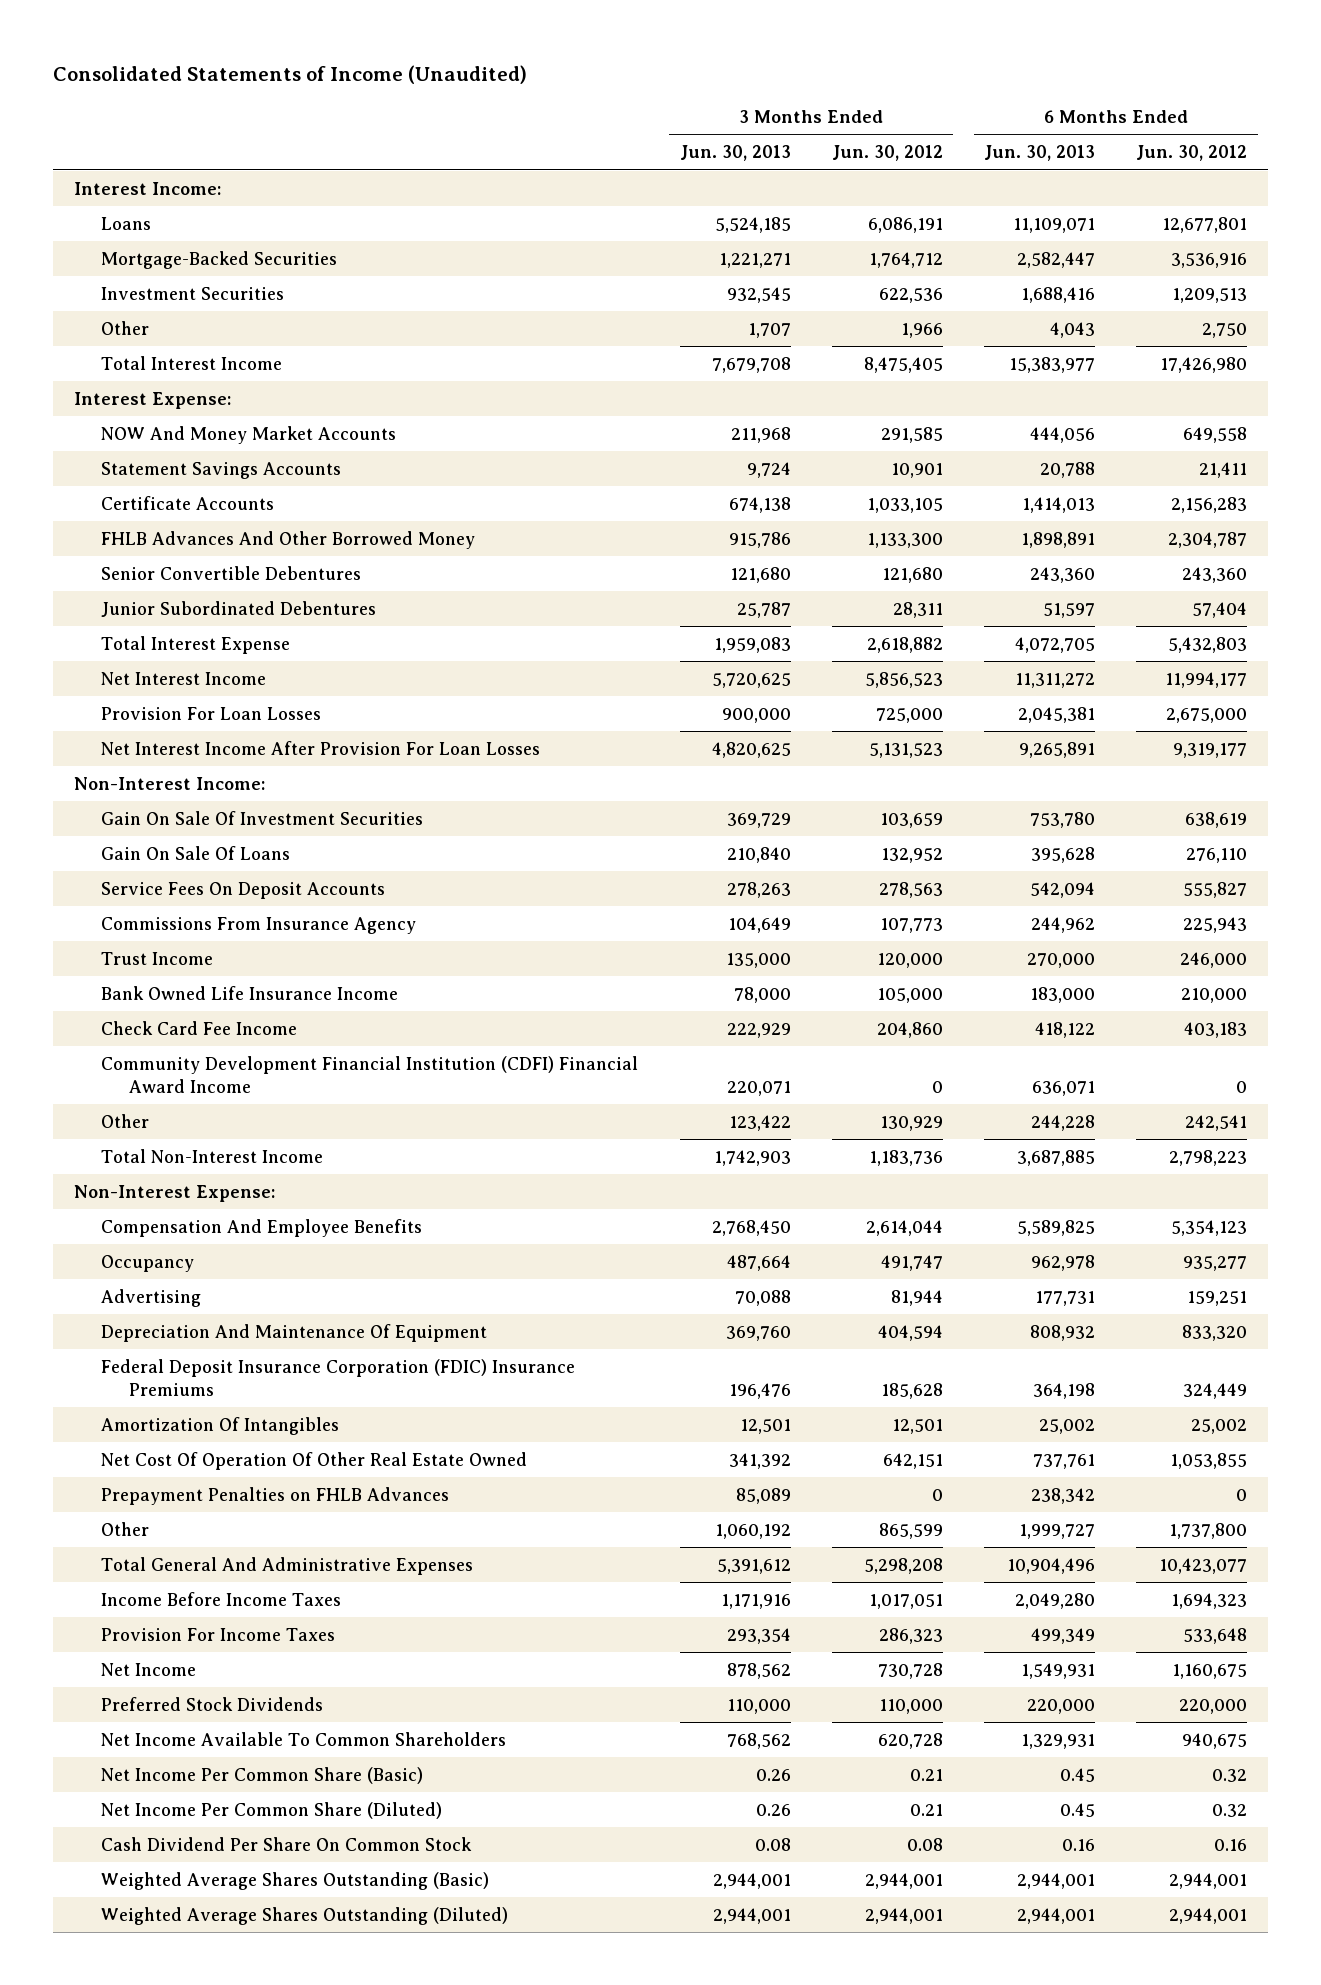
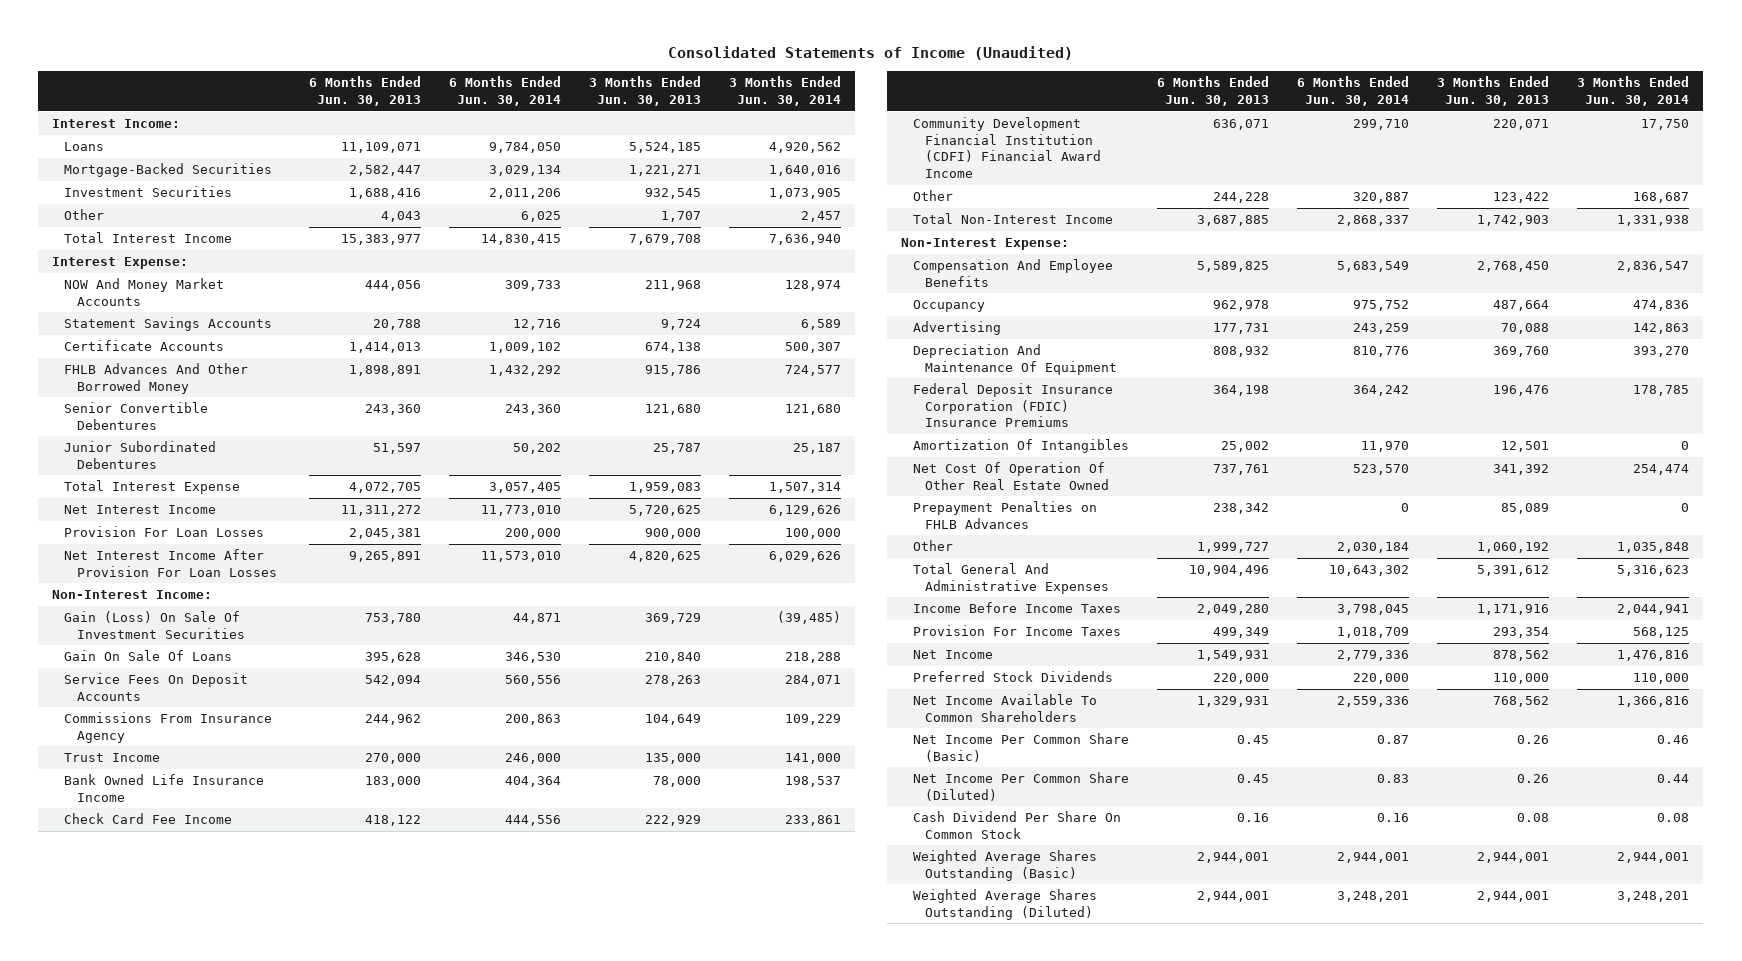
- | 3 Months Ended Jun. 30, 2013 | 3 Months Ended Jun. 30, 2012 | 6 Months Ended Jun. 30, 2013 | 6 Months Ended Jun. 30, 2012
+ | 6 Months Ended Jun. 30, 2013 | 6 Months Ended Jun. 30, 2014 | 3 Months Ended Jun. 30, 2013 | 3 Months Ended Jun. 30, 2014
- Gain On Sale Of Investment Securities | 369,729 | 103,659 | 753,780 | 638,619
+ Gain (Loss) On Sale Of Investment Securities | 753,780 | 44,871 | 369,729 | (39,485)

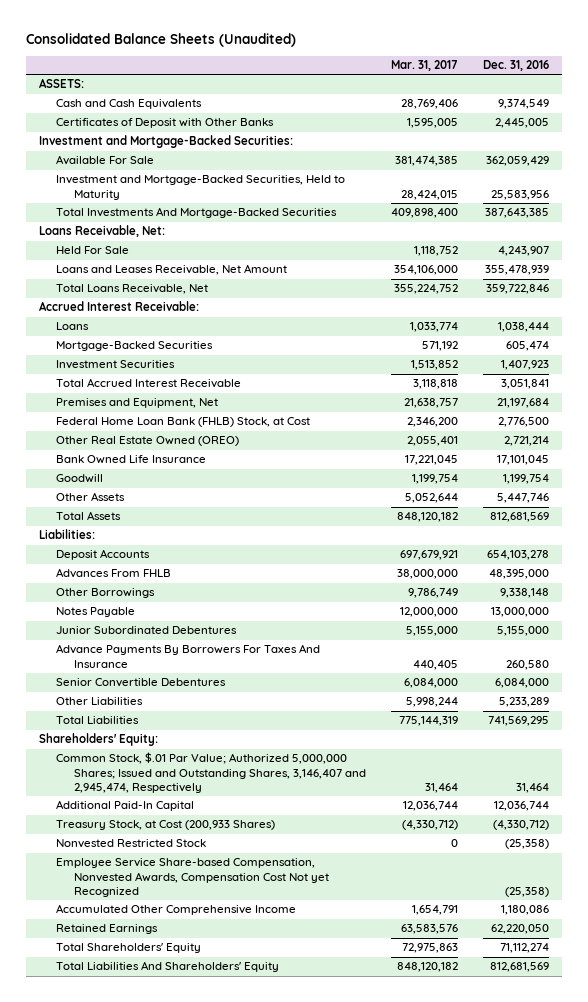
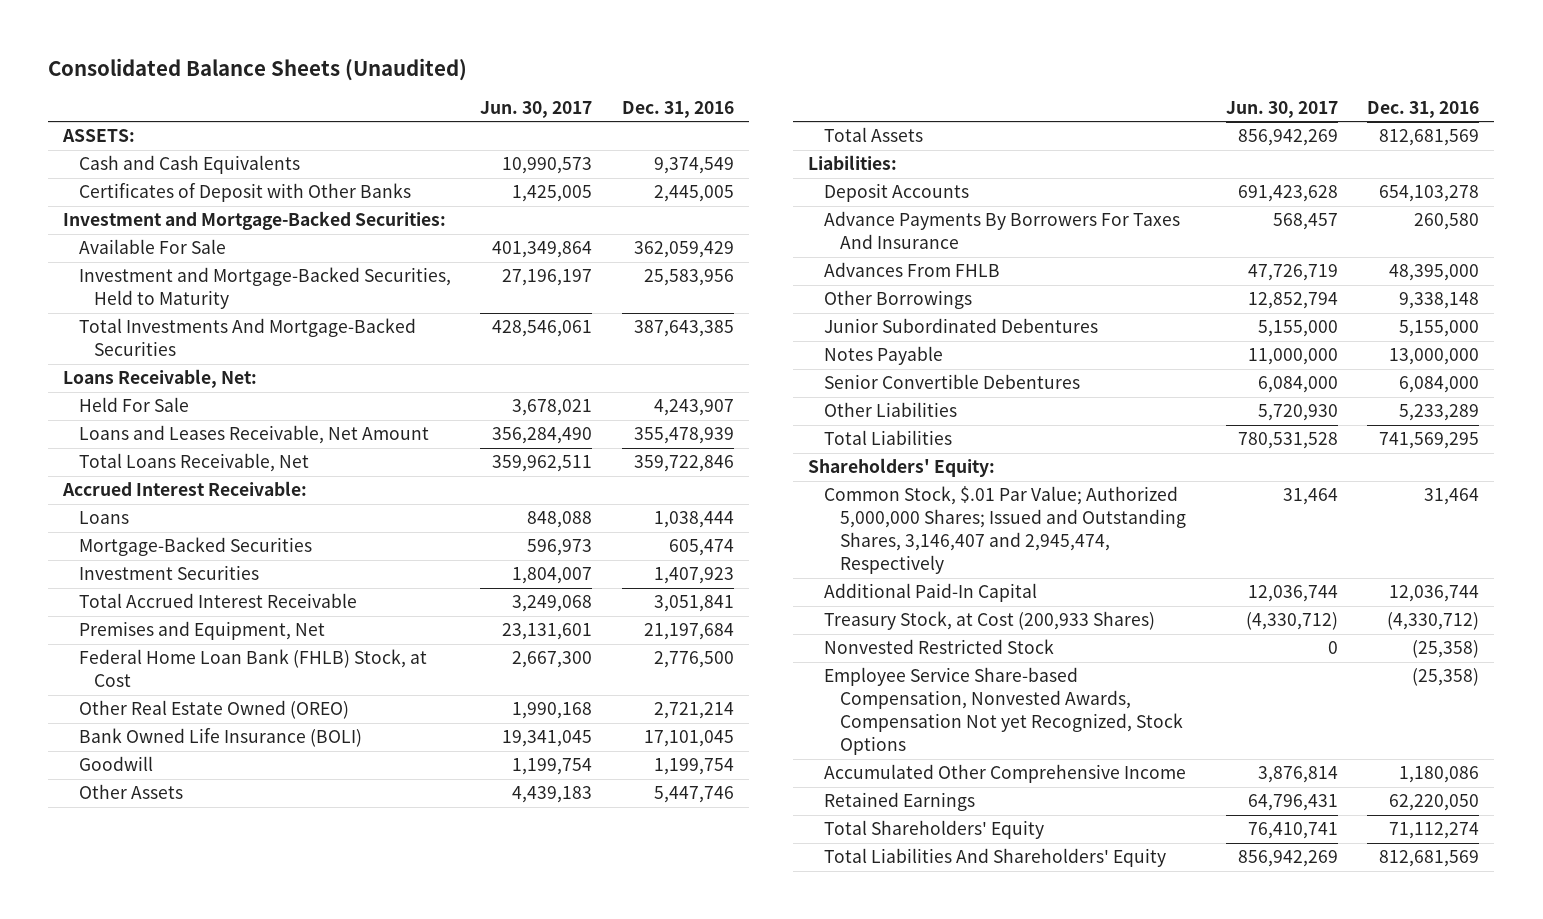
- | Mar. 31, 2017 | Dec. 31, 2016
+ | Jun. 30, 2017 | Dec. 31, 2016
- Bank Owned Life Insurance | 17,221,045 | 17,101,045
+ Bank Owned Life Insurance (BOLI) | 19,341,045 | 17,101,045
moved up: Advance Payments By Borrowers For Taxes And Insurance | 568,457 | 260,580
moved down: Notes Payable | 11,000,000 | 13,000,000
- Employee Service Share-based Compensation, Nonvested Awards, Compensation Cost Not yet Recognized | | (25,358)
+ Employee Service Share-based Compensation, Nonvested Awards, Compensation Not yet Recognized, Stock Options | | (25,358)

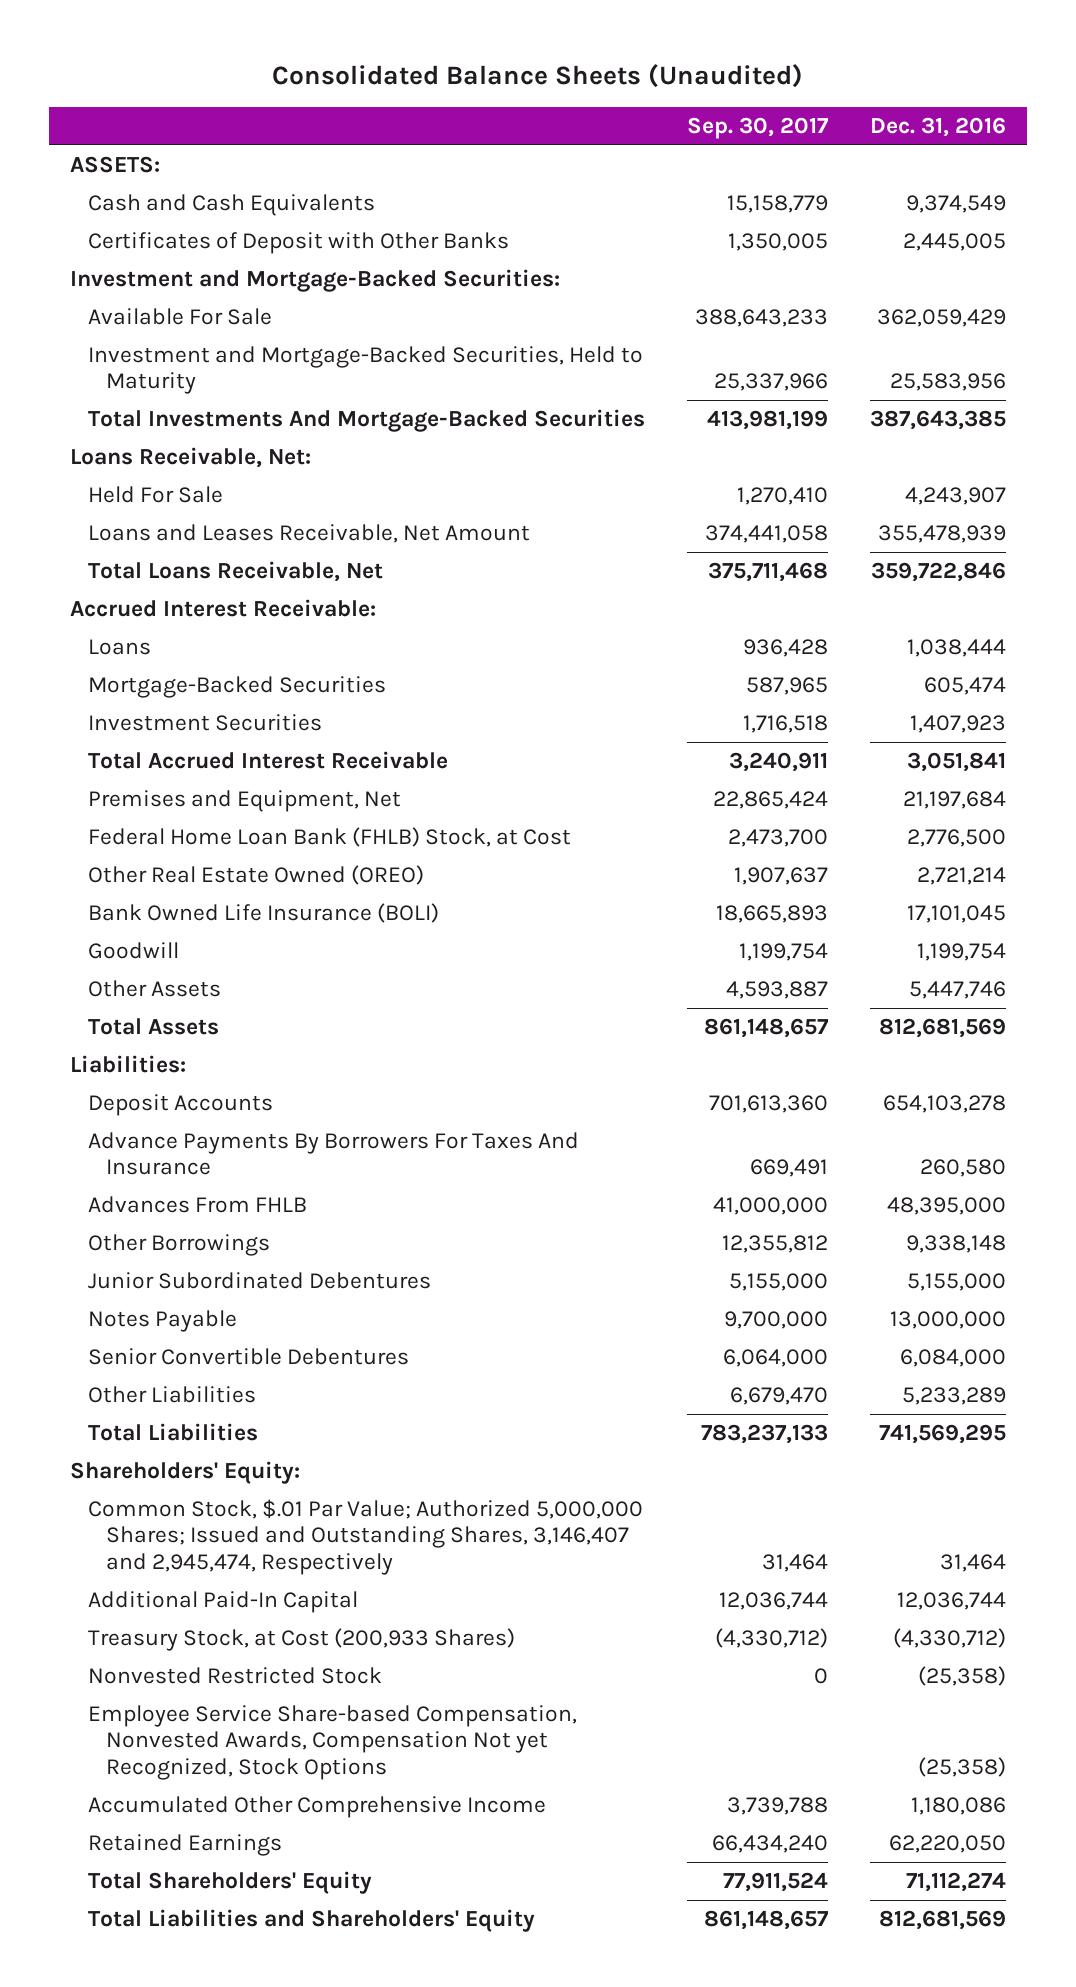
- | Jun. 30, 2017 | Dec. 31, 2016
+ | Sep. 30, 2017 | Dec. 31, 2016
- Total Liabilities And Shareholders' Equity | 856,942,269 | 812,681,569
+ Total Liabilities and Shareholders' Equity | 861,148,657 | 812,681,569

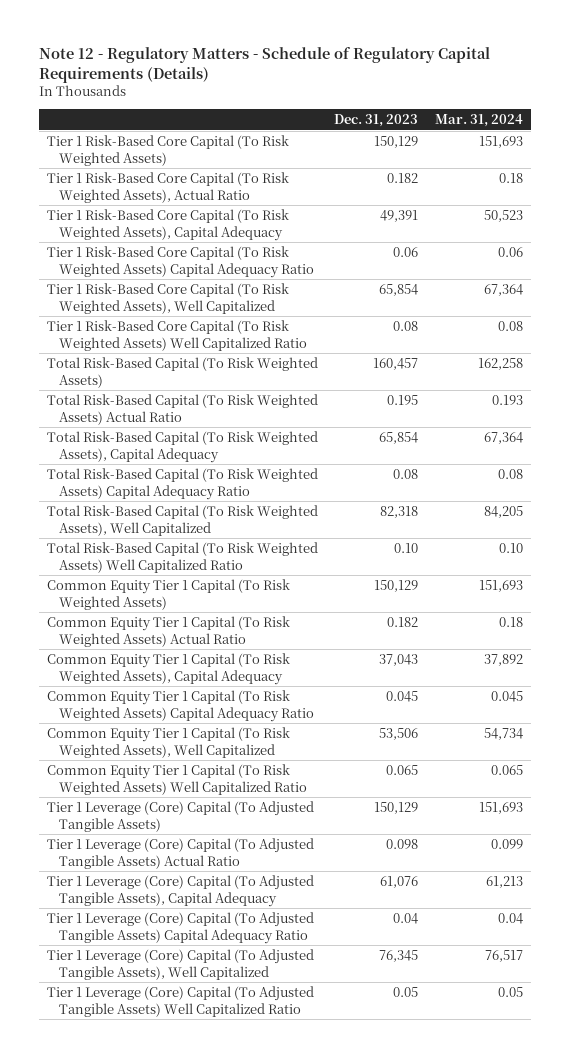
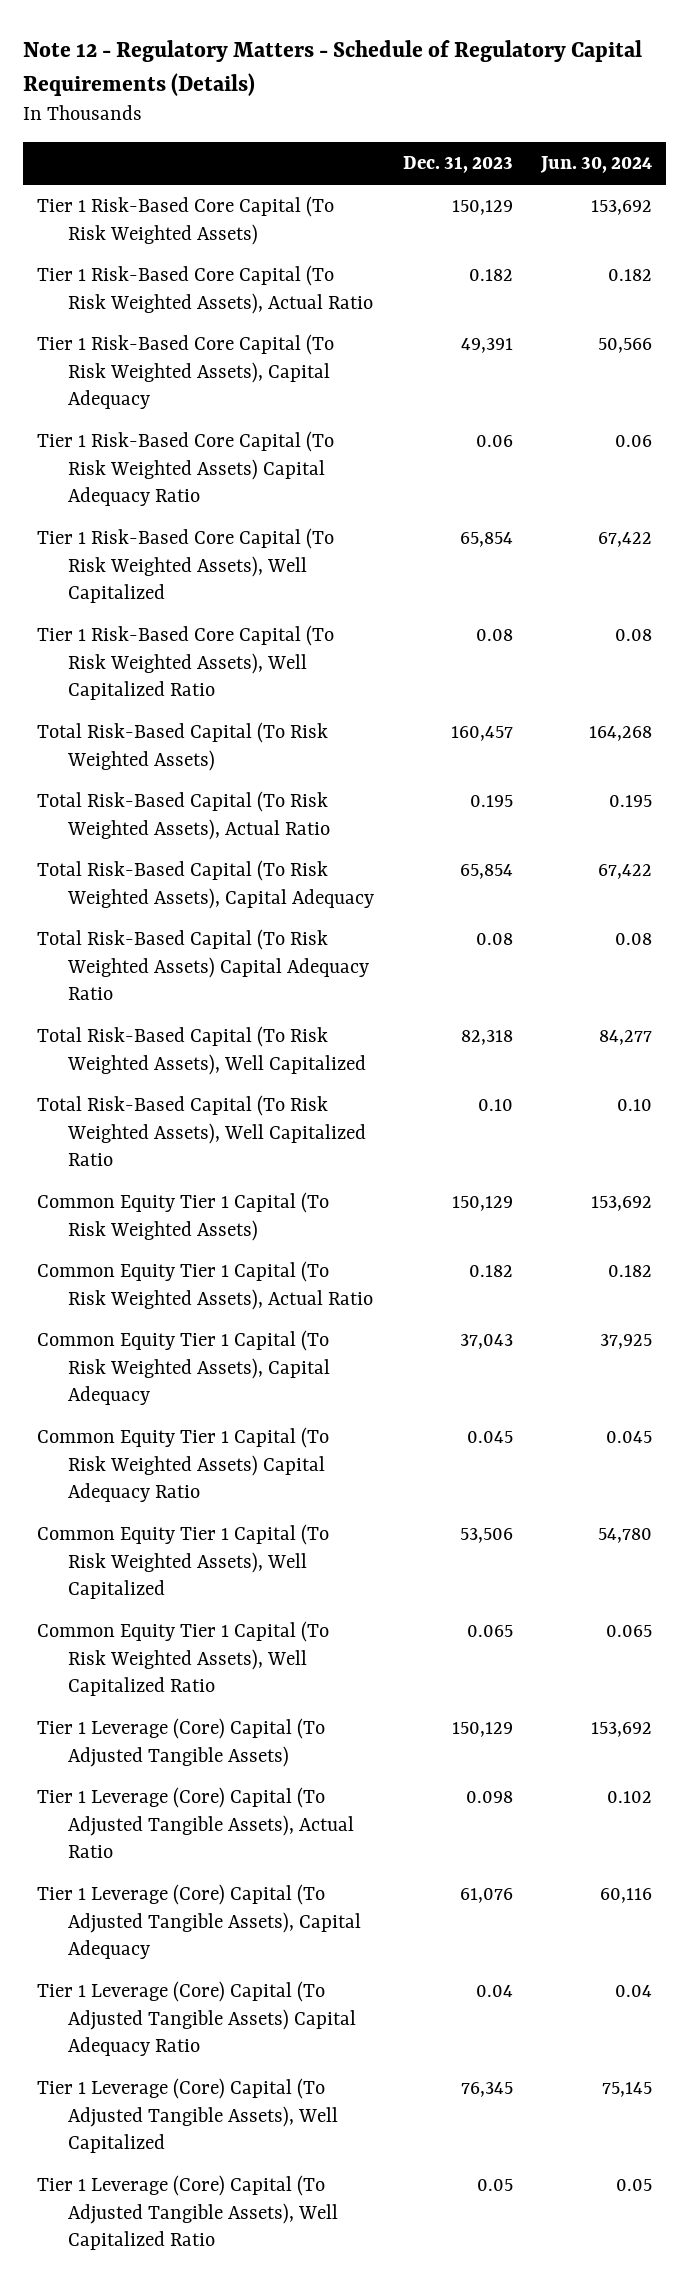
- | Dec. 31, 2023 | Mar. 31, 2024
+ | Dec. 31, 2023 | Jun. 30, 2024
- Tier 1 Risk-Based Core Capital (To Risk Weighted Assets) Well Capitalized Ratio | 0.08 | 0.08
+ Tier 1 Risk-Based Core Capital (To Risk Weighted Assets), Well Capitalized Ratio | 0.08 | 0.08
- Total Risk-Based Capital (To Risk Weighted Assets) Actual Ratio | 0.195 | 0.193
+ Total Risk-Based Capital (To Risk Weighted Assets), Actual Ratio | 0.195 | 0.195
- Total Risk-Based Capital (To Risk Weighted Assets) Well Capitalized Ratio | 0.10 | 0.10
+ Total Risk-Based Capital (To Risk Weighted Assets), Well Capitalized Ratio | 0.10 | 0.10
- Common Equity Tier 1 Capital (To Risk Weighted Assets) Actual Ratio | 0.182 | 0.18
+ Common Equity Tier 1 Capital (To Risk Weighted Assets), Actual Ratio | 0.182 | 0.182
- Common Equity Tier 1 Capital (To Risk Weighted Assets) Well Capitalized Ratio | 0.065 | 0.065
+ Common Equity Tier 1 Capital (To Risk Weighted Assets), Well Capitalized Ratio | 0.065 | 0.065
- Tier 1 Leverage (Core) Capital (To Adjusted Tangible Assets) Actual Ratio | 0.098 | 0.099
+ Tier 1 Leverage (Core) Capital (To Adjusted Tangible Assets), Actual Ratio | 0.098 | 0.102
- Tier 1 Leverage (Core) Capital (To Adjusted Tangible Assets) Well Capitalized Ratio | 0.05 | 0.05
+ Tier 1 Leverage (Core) Capital (To Adjusted Tangible Assets), Well Capitalized Ratio | 0.05 | 0.05

